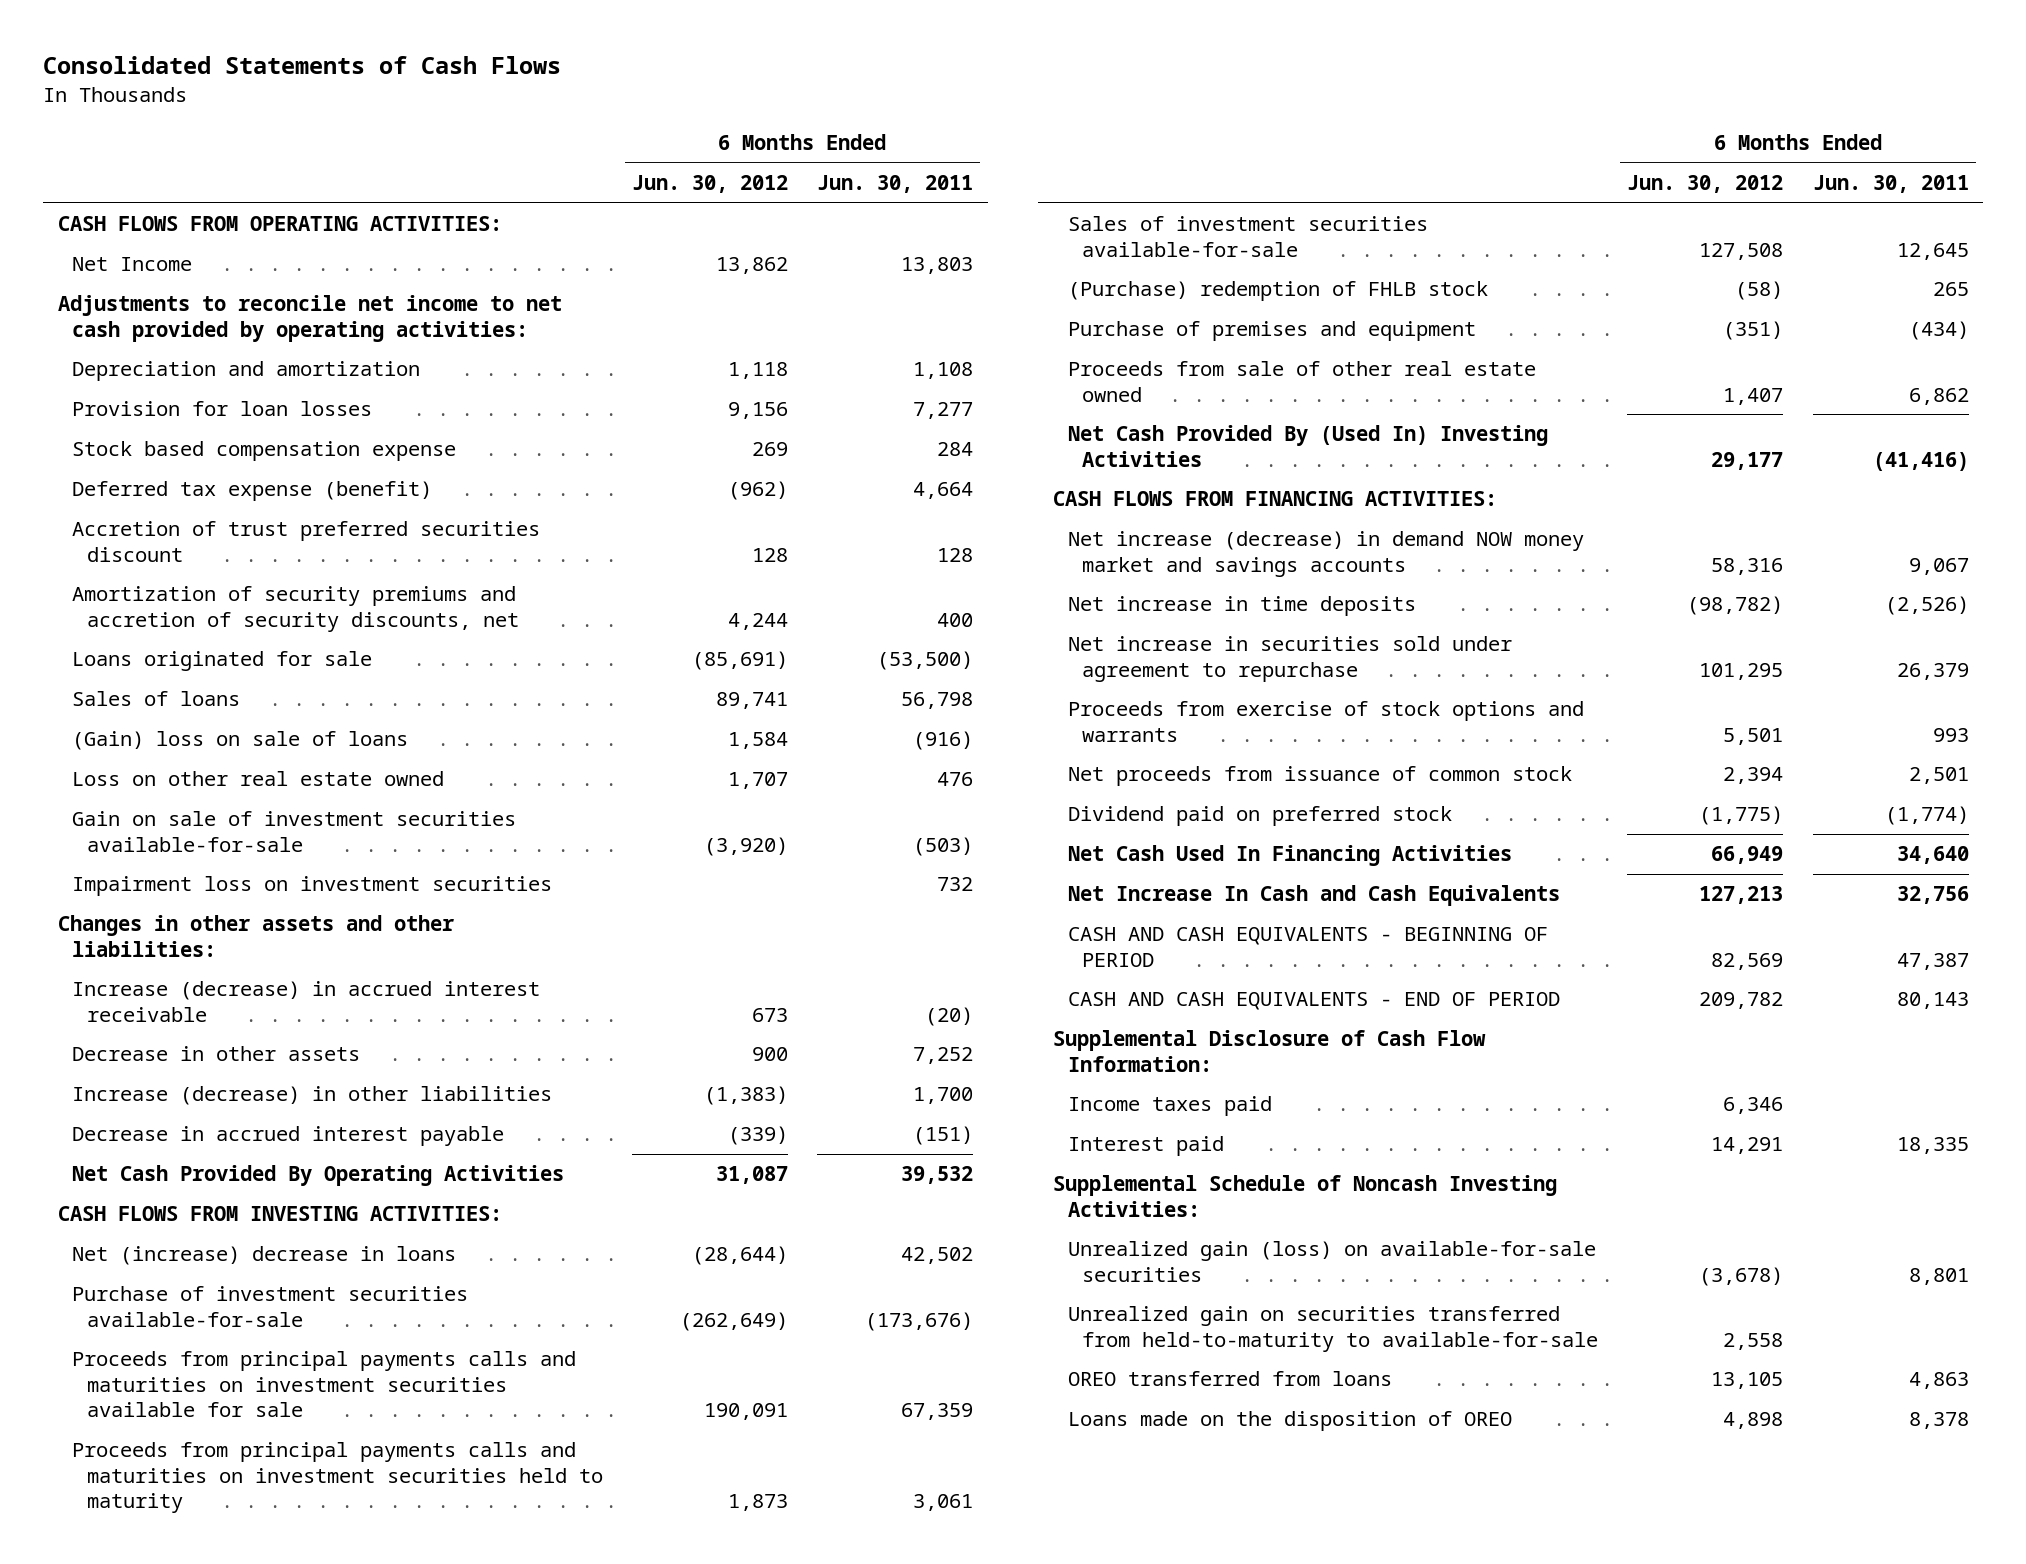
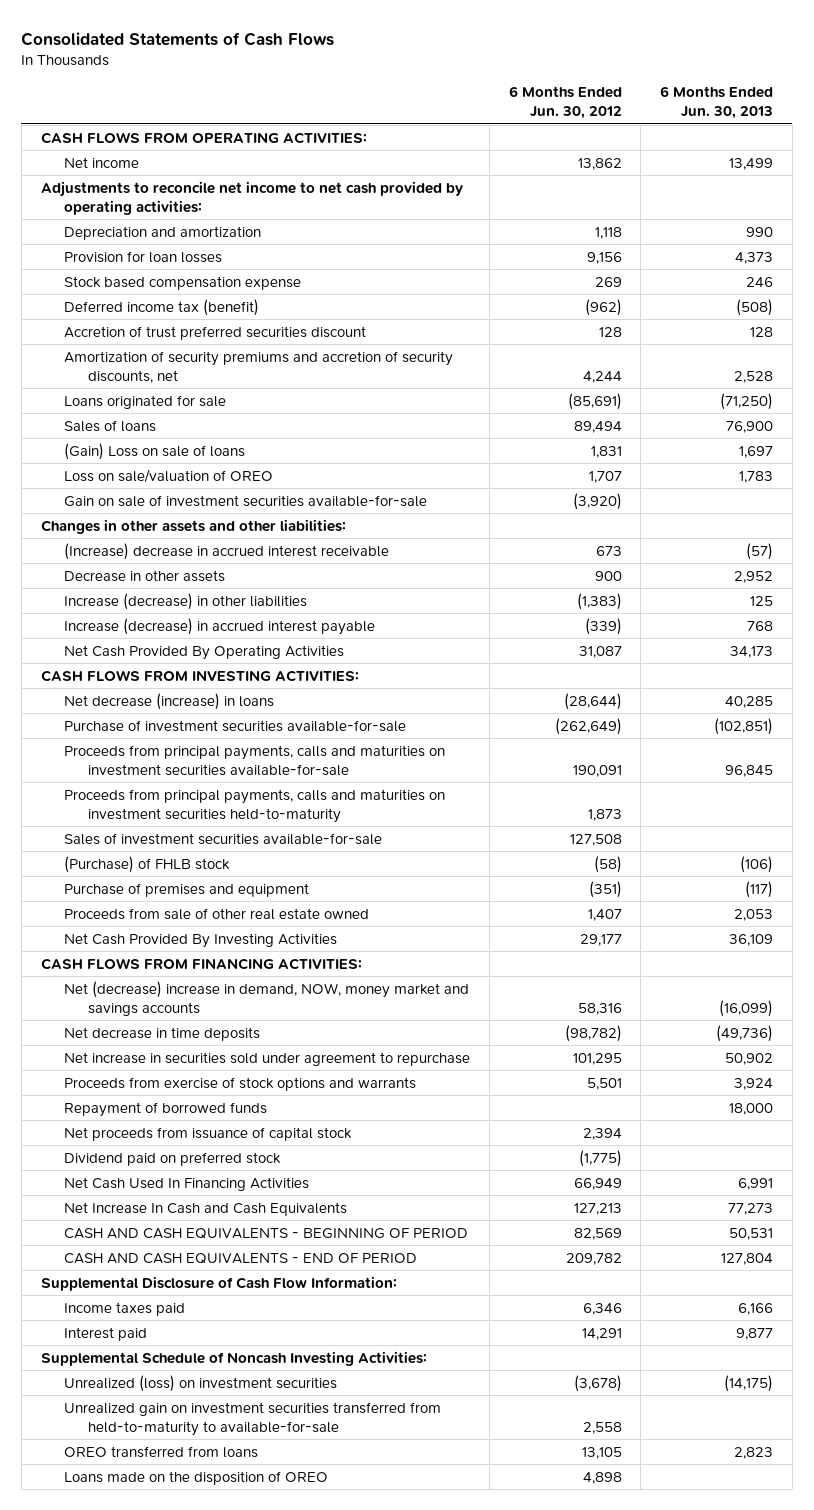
- | 6 Months Ended Jun. 30, 2012 | 6 Months Ended Jun. 30, 2011
+ | 6 Months Ended Jun. 30, 2012 | 6 Months Ended Jun. 30, 2013
- Net Income | 13,862 | 13,803
+ Net income | 13,862 | 13,499
- Deferred tax expense (benefit) | (962) | 4,664
+ Deferred income tax (benefit) | (962) | (508)
- Sales of loans | 89,741 | 56,798
- (Gain) loss on sale of loans | 1,584 | (916)
- Loss on other real estate owned | 1,707 | 476
+ Sales of loans | 89,494 | 76,900
+ (Gain) Loss on sale of loans | 1,831 | 1,697
+ Loss on sale/valuation of OREO | 1,707 | 1,783
- Impairment loss on investment securities | | 732
- Increase (decrease) in accrued interest receivable | 673 | (20)
+ (Increase) decrease in accrued interest receivable | 673 | (57)
- Decrease in accrued interest payable | (339) | (151)
+ Increase (decrease) in accrued interest payable | (339) | 768
- Net (increase) decrease in loans | (28,644) | 42,502
+ Net decrease (increase) in loans | (28,644) | 40,285
- Proceeds from principal payments calls and maturities on investment securities available for sale | 190,091 | 67,359
- Proceeds from principal payments calls and maturities on investment securities held to maturity | 1,873 | 3,061
+ Proceeds from principal payments, calls and maturities on investment securities available-for-sale | 190,091 | 96,845
+ Proceeds from principal payments, calls and maturities on investment securities held-to-maturity | 1,873 |
- (Purchase) redemption of FHLB stock | (58) | 265
+ (Purchase) of FHLB stock | (58) | (106)
- Net Cash Provided By (Used In) Investing Activities | 29,177 | (41,416)
+ Net Cash Provided By Investing Activities | 29,177 | 36,109
- Net increase (decrease) in demand NOW money market and savings accounts | 58,316 | 9,067
- Net increase in time deposits | (98,782) | (2,526)
+ Net (decrease) increase in demand, NOW, money market and savings accounts | 58,316 | (16,099)
+ Net decrease in time deposits | (98,782) | (49,736)
- Net proceeds from issuance of common stock | 2,394 | 2,501
+ Repayment of borrowed funds | | 18,000
+ Net proceeds from issuance of capital stock | 2,394 |
- Unrealized gain (loss) on available-for-sale securities | (3,678) | 8,801
- Unrealized gain on securities transferred from held-to-maturity to available-for-sale | 2,558 |
+ Unrealized (loss) on investment securities | (3,678) | (14,175)
+ Unrealized gain on investment securities transferred from held-to-maturity to available-for-sale | 2,558 |

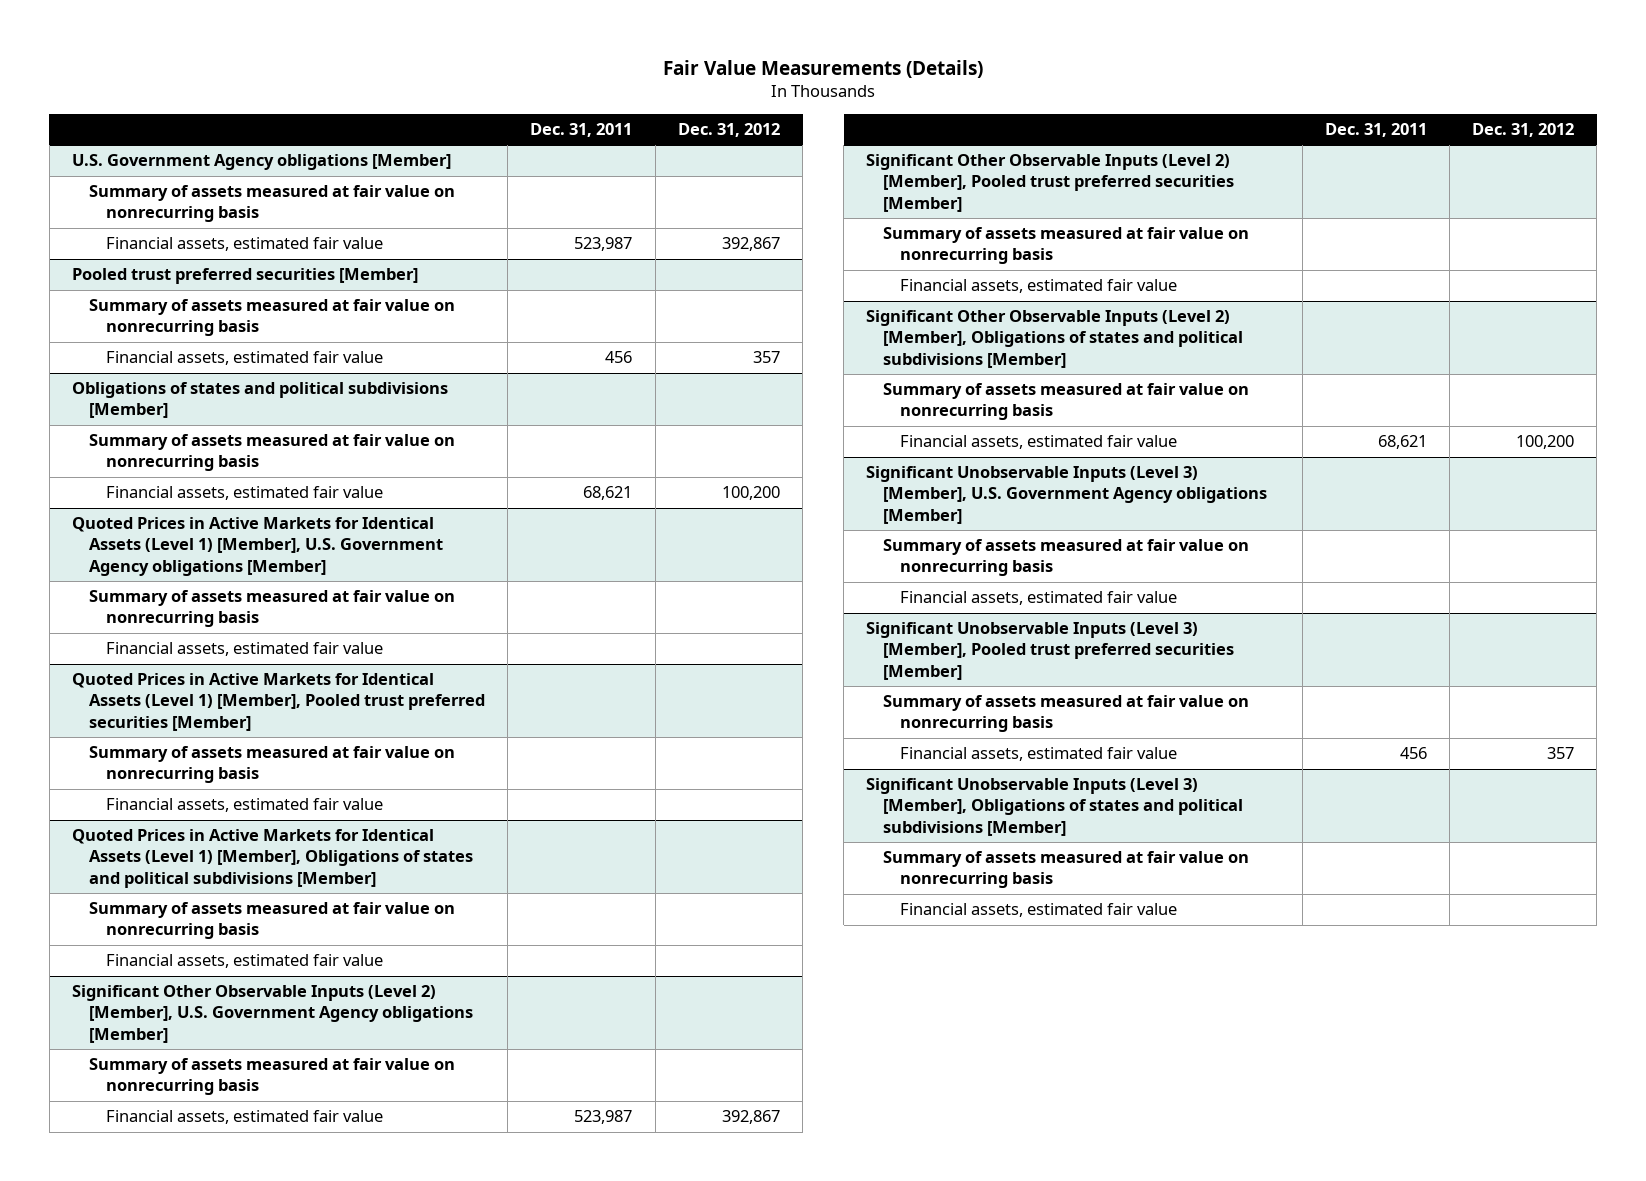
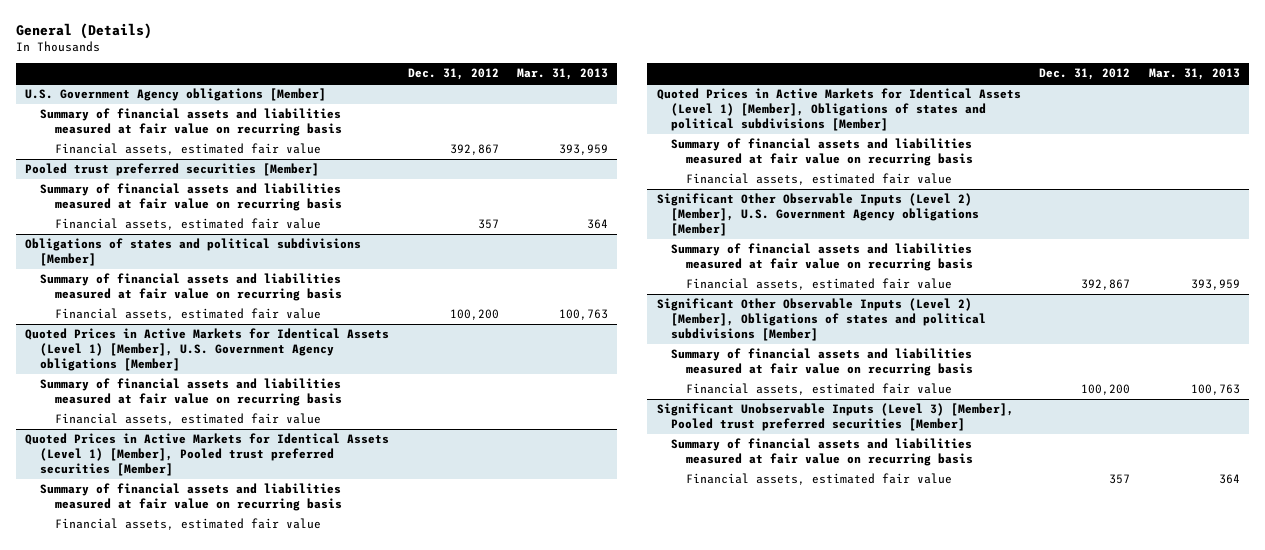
- Fair Value Measurements (Details)
+ General (Details)
- | Dec. 31, 2011 | Dec. 31, 2012
+ | Dec. 31, 2012 | Mar. 31, 2013
@ U.S. Government Agency obligations [Member]
- Summary of assets measured at fair value on nonrecurring basis
+ Summary of financial assets and liabilities measured at fair value on recurring basis
@ Pooled trust preferred securities [Member]
- Summary of assets measured at fair value on nonrecurring basis
+ Summary of financial assets and liabilities measured at fair value on recurring basis
@ Obligations of states and political subdivisions [Member]
- Summary of assets measured at fair value on nonrecurring basis
+ Summary of financial assets and liabilities measured at fair value on recurring basis
@ Quoted Prices in Active Markets for Identical Assets (Level 1) [Member], U.S. Government Agency obligations [Member]
- Summary of assets measured at fair value on nonrecurring basis
+ Summary of financial assets and liabilities measured at fair value on recurring basis
@ Quoted Prices in Active Markets for Identical Assets (Level 1) [Member], Pooled trust preferred securities [Member]
- Summary of assets measured at fair value on nonrecurring basis
+ Summary of financial assets and liabilities measured at fair value on recurring basis
@ Quoted Prices in Active Markets for Identical Assets (Level 1) [Member], Obligations of states and political subdivisions [Member]
- Summary of assets measured at fair value on nonrecurring basis
+ Summary of financial assets and liabilities measured at fair value on recurring basis
@ Significant Other Observable Inputs (Level 2) [Member], U.S. Government Agency obligations [Member]
- Summary of assets measured at fair value on nonrecurring basis
+ Summary of financial assets and liabilities measured at fair value on recurring basis
- Significant Other Observable Inputs (Level 2) [Member], Pooled trust preferred securities [Member]
- Summary of assets measured at fair value on nonrecurring basis
- Financial assets, estimated fair value
@ Significant Other Observable Inputs (Level 2) [Member], Obligations of states and political subdivisions [Member]
- Summary of assets measured at fair value on nonrecurring basis
+ Summary of financial assets and liabilities measured at fair value on recurring basis
- Significant Unobservable Inputs (Level 3) [Member], U.S. Government Agency obligations [Member]
- Summary of assets measured at fair value on nonrecurring basis
- Financial assets, estimated fair value
@ Significant Unobservable Inputs (Level 3) [Member], Pooled trust preferred securities [Member]
- Summary of assets measured at fair value on nonrecurring basis
+ Summary of financial assets and liabilities measured at fair value on recurring basis
- Significant Unobservable Inputs (Level 3) [Member], Obligations of states and political subdivisions [Member]
- Summary of assets measured at fair value on nonrecurring basis
- Financial assets, estimated fair value

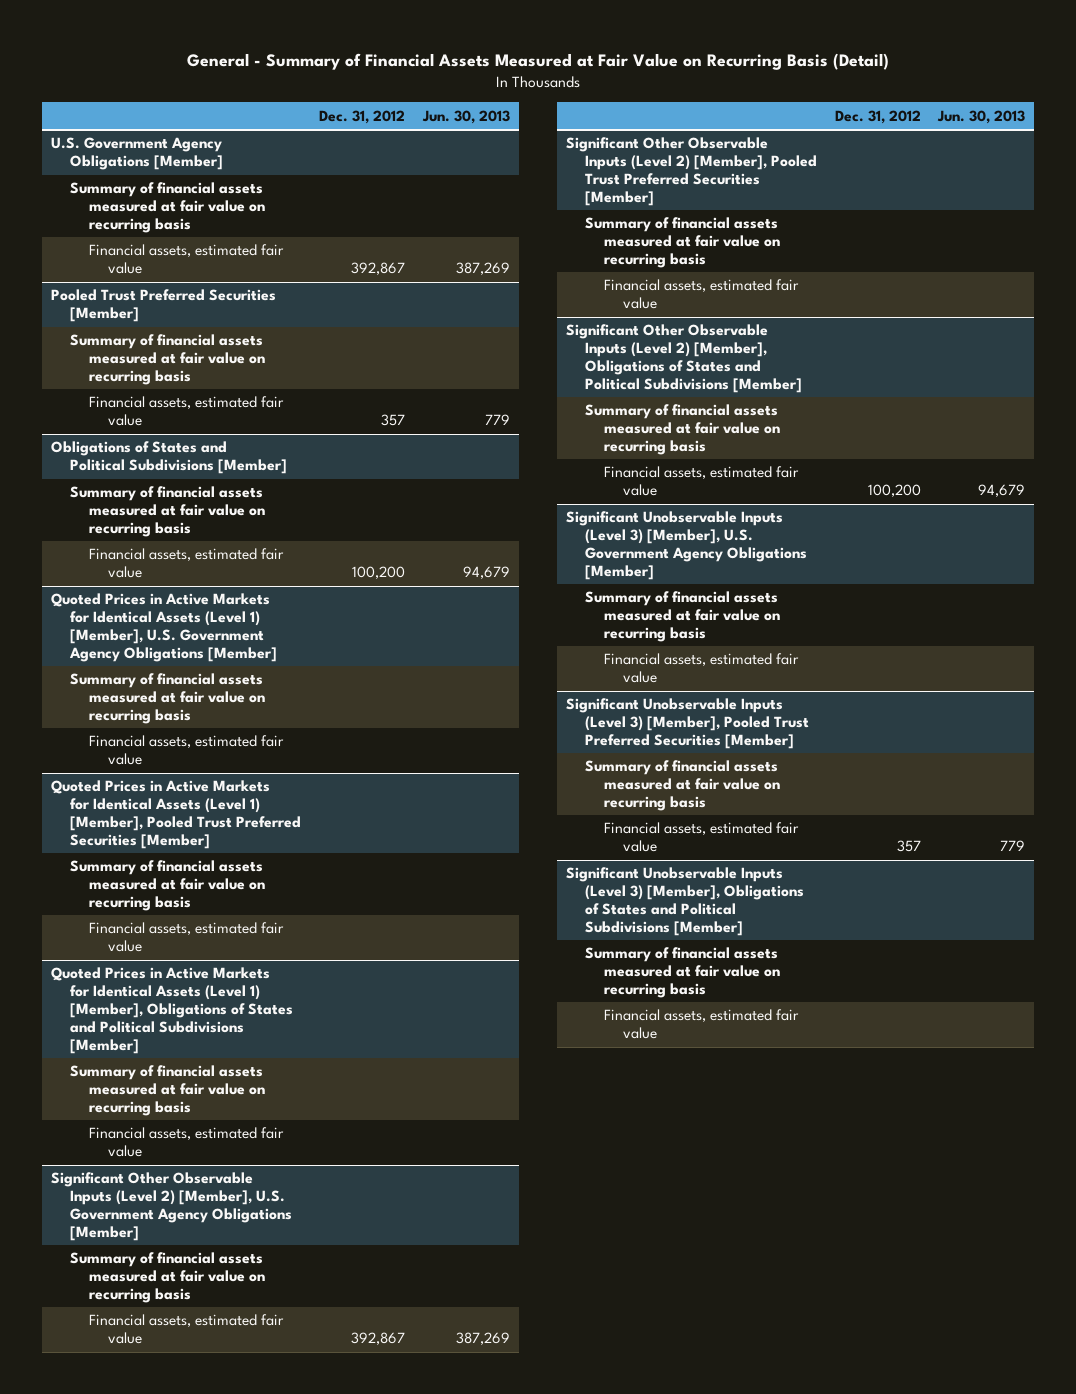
- General (Details)
+ General - Summary of Financial Assets Measured at Fair Value on Recurring Basis (Detail)
- | Dec. 31, 2012 | Mar. 31, 2013
+ | Dec. 31, 2012 | Jun. 30, 2013
- U.S. Government Agency obligations [Member]
- Summary of financial assets and liabilities measured at fair value on recurring basis
+ U.S. Government Agency Obligations [Member]
+ Summary of financial assets measured at fair value on recurring basis
- Pooled trust preferred securities [Member]
- Summary of financial assets and liabilities measured at fair value on recurring basis
+ Pooled Trust Preferred Securities [Member]
+ Summary of financial assets measured at fair value on recurring basis
- Obligations of states and political subdivisions [Member]
- Summary of financial assets and liabilities measured at fair value on recurring basis
+ Obligations of States and Political Subdivisions [Member]
+ Summary of financial assets measured at fair value on recurring basis
- Quoted Prices in Active Markets for Identical Assets (Level 1) [Member], U.S. Government Agency obligations [Member]
- Summary of financial assets and liabilities measured at fair value on recurring basis
+ Quoted Prices in Active Markets for Identical Assets (Level 1) [Member], U.S. Government Agency Obligations [Member]
+ Summary of financial assets measured at fair value on recurring basis
- Quoted Prices in Active Markets for Identical Assets (Level 1) [Member], Pooled trust preferred securities [Member]
- Summary of financial assets and liabilities measured at fair value on recurring basis
+ Quoted Prices in Active Markets for Identical Assets (Level 1) [Member], Pooled Trust Preferred Securities [Member]
+ Summary of financial assets measured at fair value on recurring basis
- Quoted Prices in Active Markets for Identical Assets (Level 1) [Member], Obligations of states and political subdivisions [Member]
- Summary of financial assets and liabilities measured at fair value on recurring basis
+ Quoted Prices in Active Markets for Identical Assets (Level 1) [Member], Obligations of States and Political Subdivisions [Member]
+ Summary of financial assets measured at fair value on recurring basis
- Significant Other Observable Inputs (Level 2) [Member], U.S. Government Agency obligations [Member]
- Summary of financial assets and liabilities measured at fair value on recurring basis
+ Significant Other Observable Inputs (Level 2) [Member], U.S. Government Agency Obligations [Member]
+ Summary of financial assets measured at fair value on recurring basis
- Significant Other Observable Inputs (Level 2) [Member], Obligations of states and political subdivisions [Member]
- Summary of financial assets and liabilities measured at fair value on recurring basis
+ Significant Other Observable Inputs (Level 2) [Member], Pooled Trust Preferred Securities [Member]
+ Summary of financial assets measured at fair value on recurring basis
+ Financial assets, estimated fair value
+ Significant Other Observable Inputs (Level 2) [Member], Obligations of States and Political Subdivisions [Member]
+ Summary of financial assets measured at fair value on recurring basis
- Significant Unobservable Inputs (Level 3) [Member], Pooled trust preferred securities [Member]
- Summary of financial assets and liabilities measured at fair value on recurring basis
+ Significant Unobservable Inputs (Level 3) [Member], U.S. Government Agency Obligations [Member]
+ Summary of financial assets measured at fair value on recurring basis
+ Financial assets, estimated fair value
+ Significant Unobservable Inputs (Level 3) [Member], Pooled Trust Preferred Securities [Member]
+ Summary of financial assets measured at fair value on recurring basis
+ Significant Unobservable Inputs (Level 3) [Member], Obligations of States and Political Subdivisions [Member]
+ Summary of financial assets measured at fair value on recurring basis
+ Financial assets, estimated fair value

